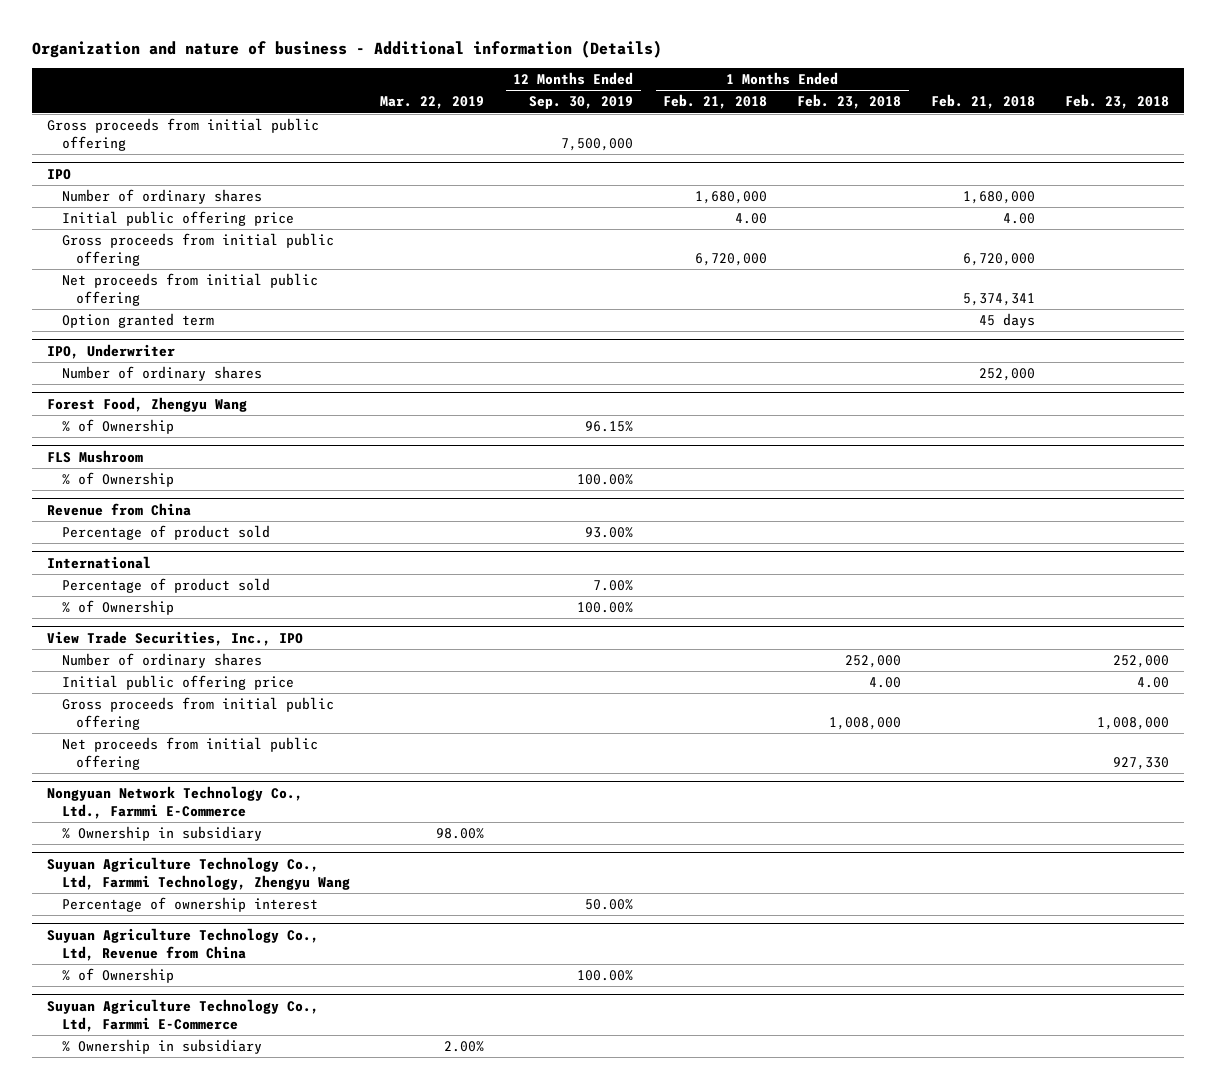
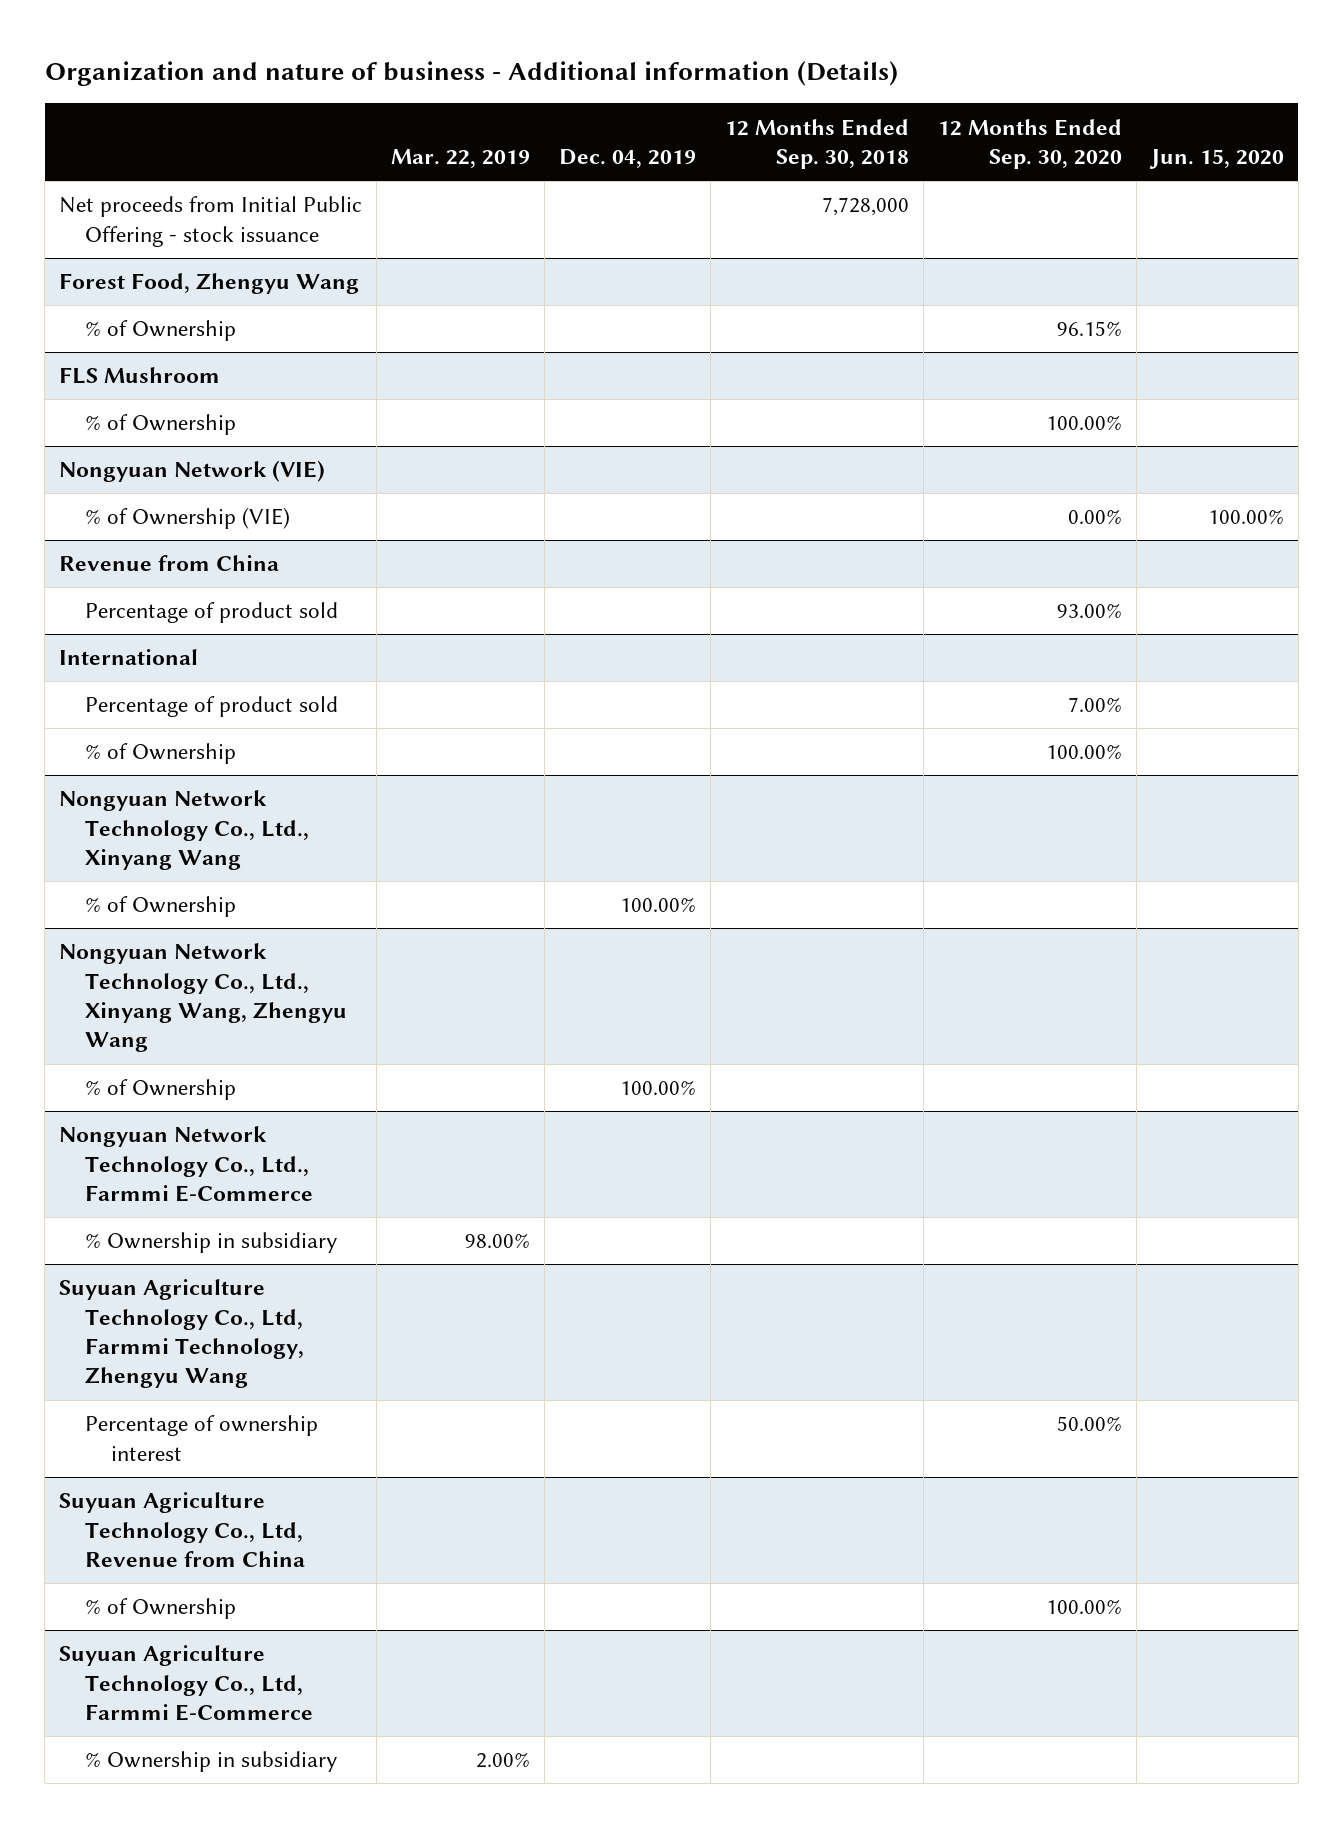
- | Mar. 22, 2019 | 12 Months Ended Sep. 30, 2019 | 1 Months Ended Feb. 21, 2018 | 1 Months Ended Feb. 23, 2018 | Feb. 21, 2018 | Feb. 23, 2018
+ | Mar. 22, 2019 | Dec. 04, 2019 | 12 Months Ended Sep. 30, 2018 | 12 Months Ended Sep. 30, 2020 | Jun. 15, 2020
- Gross proceeds from initial public offering | | 7,500,000 | | | |
- IPO
- Number of ordinary shares | | | 1,680,000 | | 1,680,000 |
- Initial public offering price | | | 4.00 | | 4.00 |
- Gross proceeds from initial public offering | | | 6,720,000 | | 6,720,000 |
- Net proceeds from initial public offering | | | | | 5,374,341 |
- Option granted term | | | | | 45 days |
- IPO, Underwriter
- Number of ordinary shares | | | | | 252,000 |
+ Net proceeds from Initial Public Offering - stock issuance | | | 7,728,000 | |
+ Nongyuan Network (VIE)
+ % of Ownership (VIE) | | | | 0.00% | 100.00%
- View Trade Securities, Inc., IPO
- Number of ordinary shares | | | | 252,000 | | 252,000
- Initial public offering price | | | | 4.00 | | 4.00
- Gross proceeds from initial public offering | | | | 1,008,000 | | 1,008,000
- Net proceeds from initial public offering | | | | | | 927,330
+ Nongyuan Network Technology Co., Ltd., Xinyang Wang
+ % of Ownership | | 100.00% | | |
+ Nongyuan Network Technology Co., Ltd., Xinyang Wang, Zhengyu Wang
+ % of Ownership | | 100.00% | | |

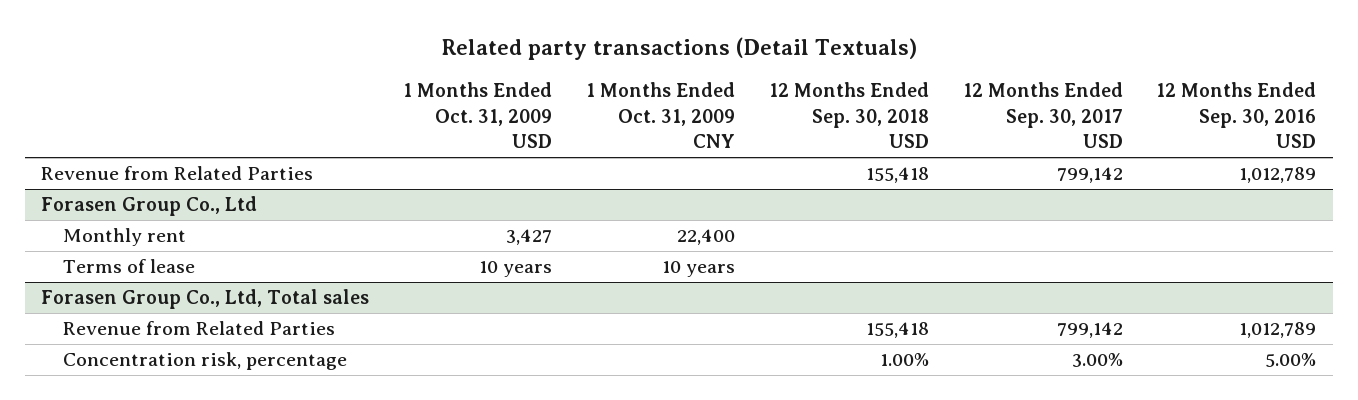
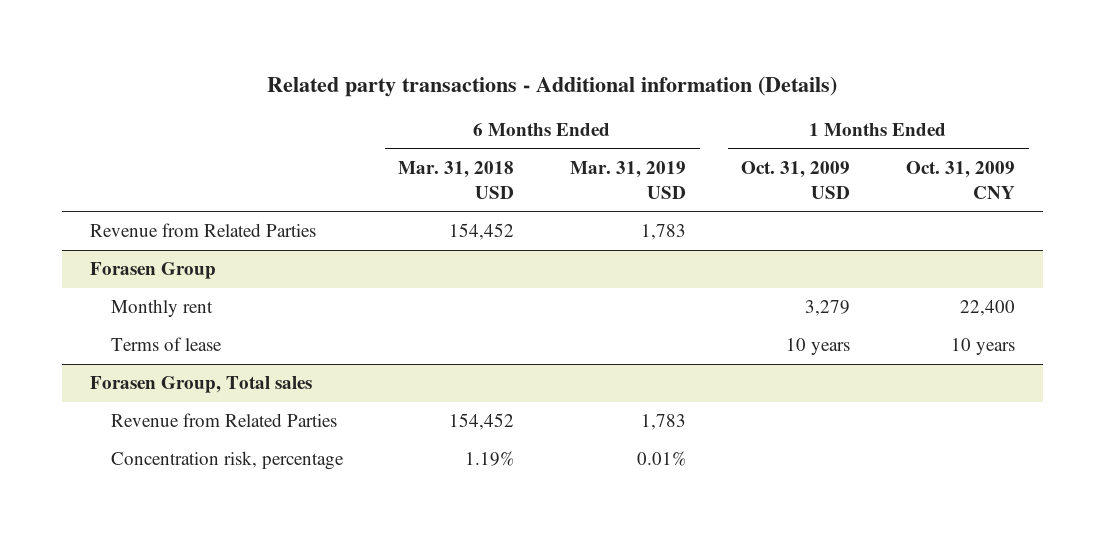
- Related party transactions (Detail Textuals)
+ Related party transactions - Additional information (Details)
- | 1 Months Ended Oct. 31, 2009 USD | 1 Months Ended Oct. 31, 2009 CNY | 12 Months Ended Sep. 30, 2018 USD | 12 Months Ended Sep. 30, 2017 USD | 12 Months Ended Sep. 30, 2016 USD
+ | 6 Months Ended Mar. 31, 2018 USD | 6 Months Ended Mar. 31, 2019 USD | 1 Months Ended Oct. 31, 2009 USD | 1 Months Ended Oct. 31, 2009 CNY
- Forasen Group Co., Ltd
- Monthly rent | 3,427 | 22,400 | | |
+ Forasen Group
+ Monthly rent | | | 3,279 | 22,400
- Forasen Group Co., Ltd, Total sales
+ Forasen Group, Total sales

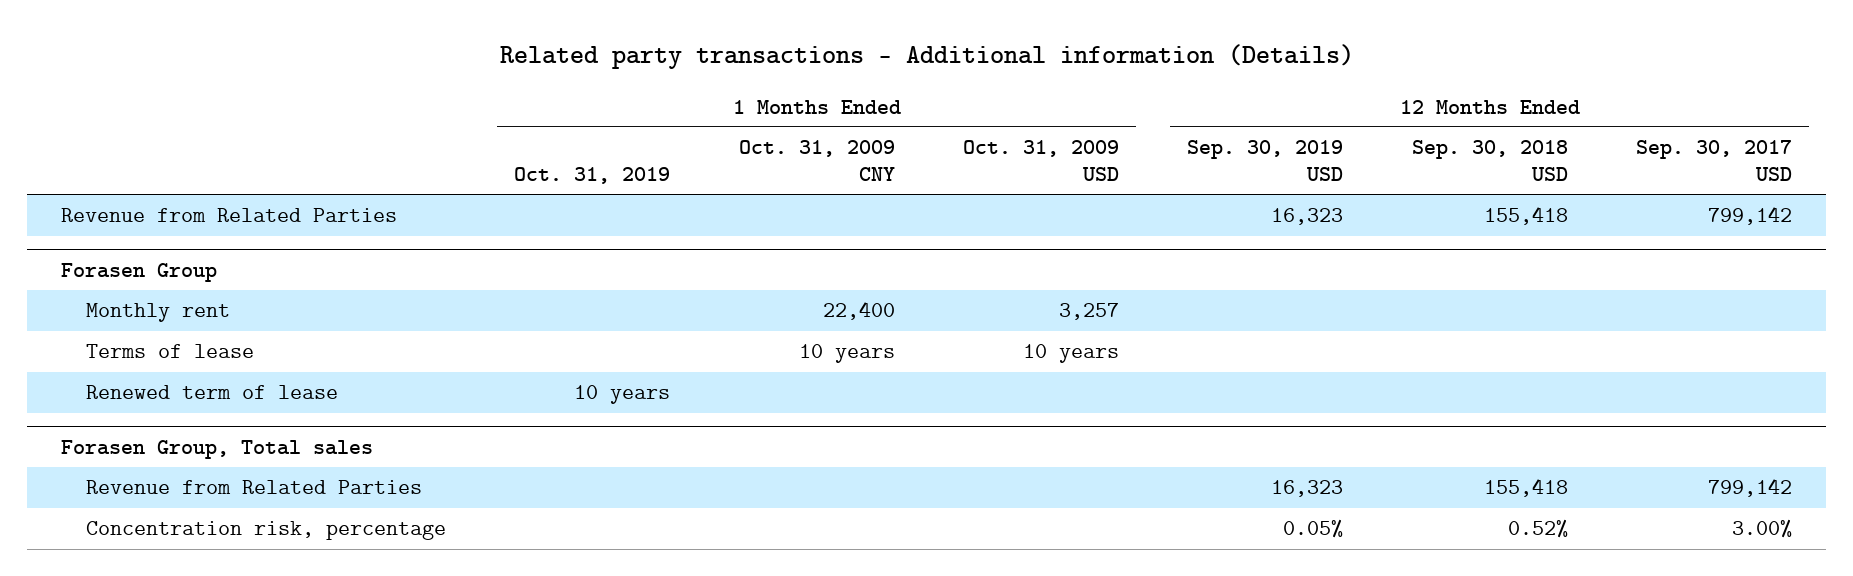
- | 6 Months Ended Mar. 31, 2018 USD | 6 Months Ended Mar. 31, 2019 USD | 1 Months Ended Oct. 31, 2009 USD | 1 Months Ended Oct. 31, 2009 CNY
+ | 1 Months Ended Oct. 31, 2019 | 1 Months Ended Oct. 31, 2009 CNY | 1 Months Ended Oct. 31, 2009 USD | 12 Months Ended Sep. 30, 2019 USD | 12 Months Ended Sep. 30, 2018 USD | 12 Months Ended Sep. 30, 2017 USD
@ Forasen Group
- Monthly rent | | | 3,279 | 22,400
+ Monthly rent | | 22,400 | 3,257 | | |
+ Renewed term of lease | 10 years | | | | |

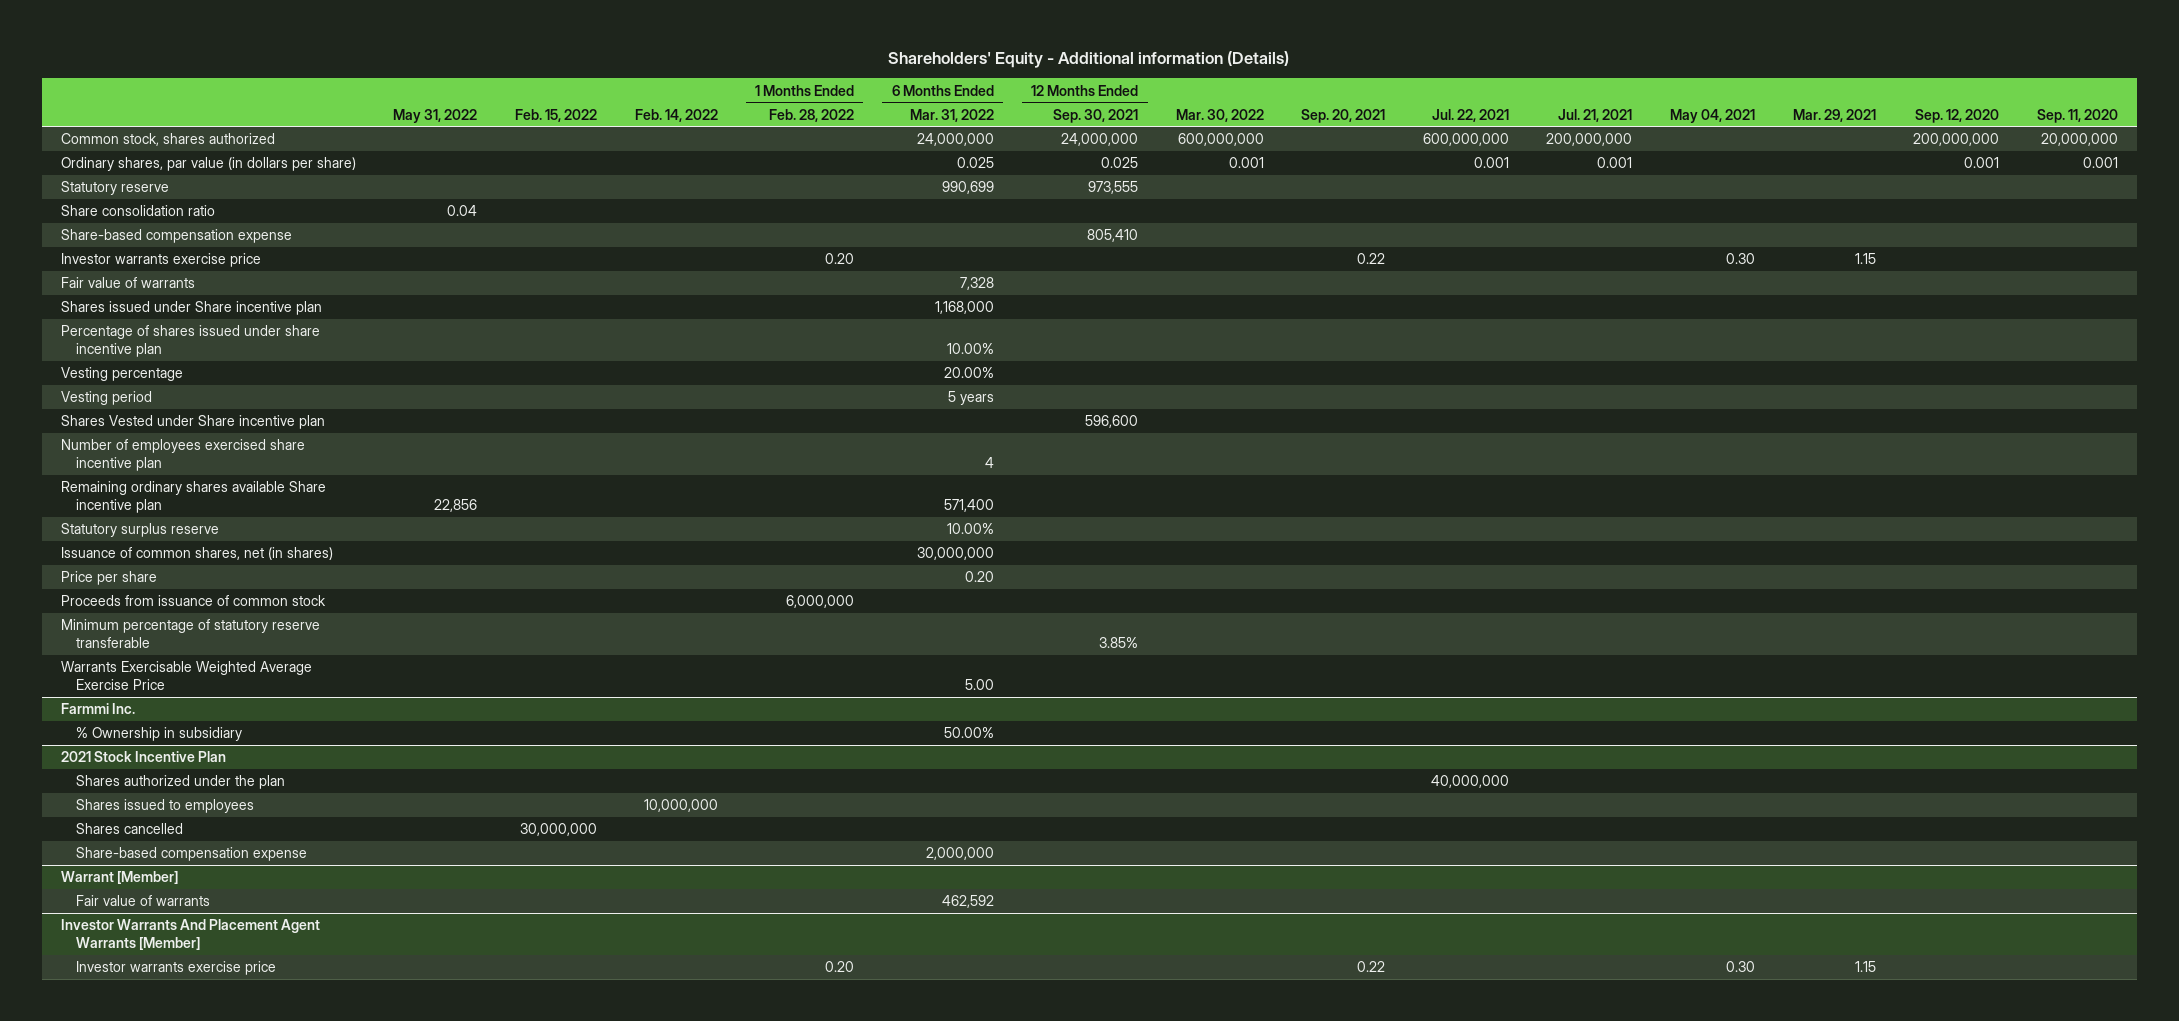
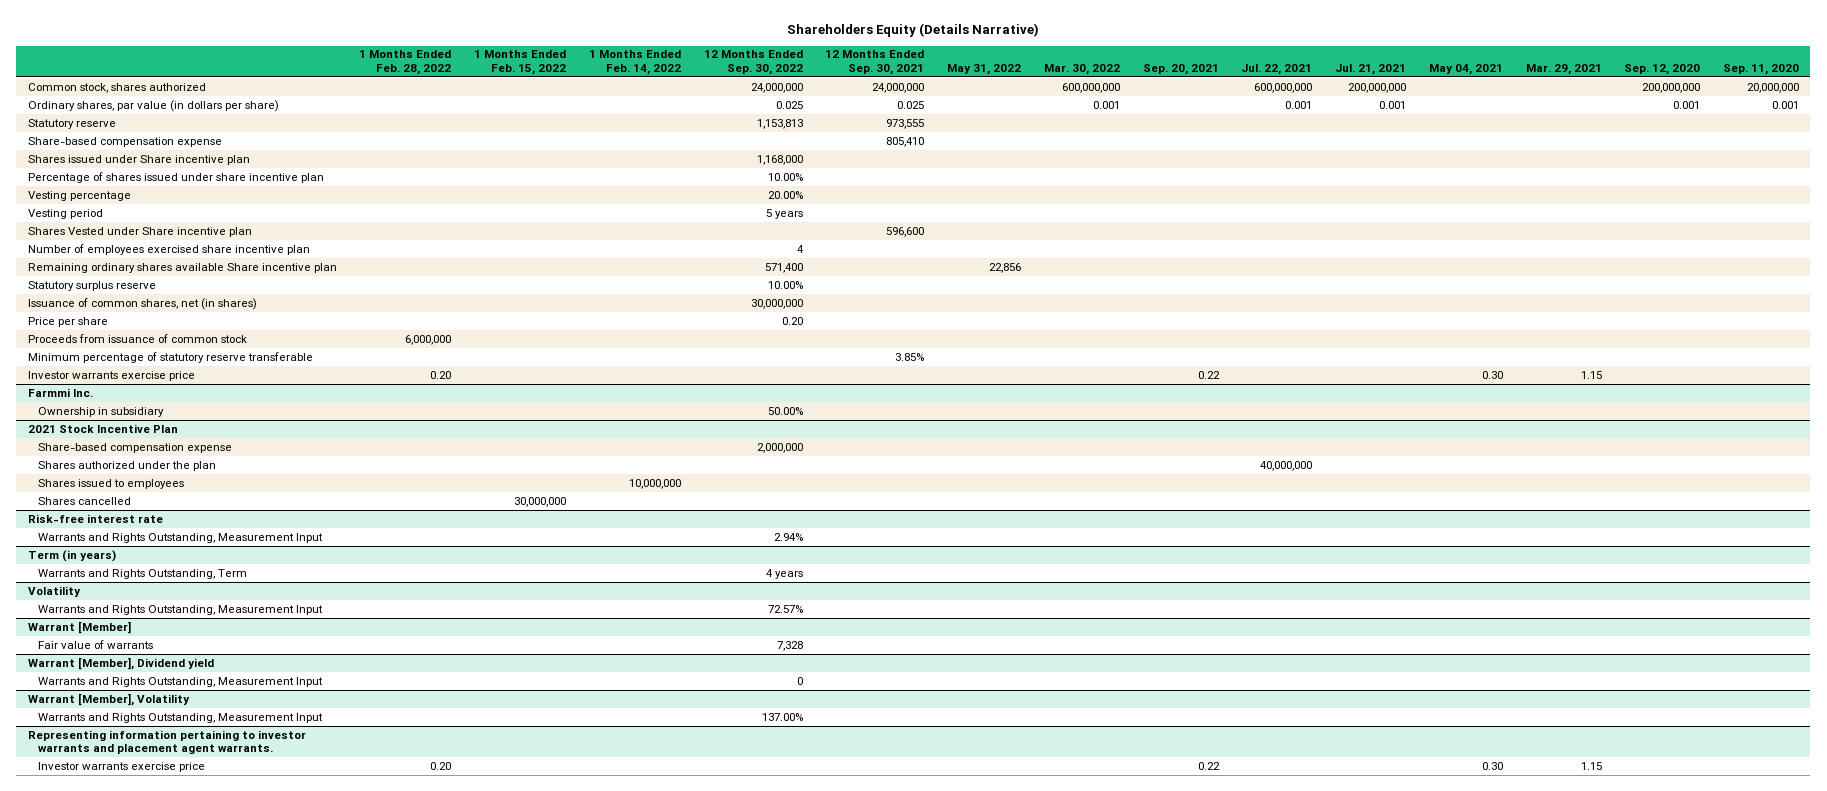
- Shareholders' Equity - Additional information (Details)
+ Shareholders Equity (Details Narrative)
- | May 31, 2022 | Feb. 15, 2022 | Feb. 14, 2022 | 1 Months Ended Feb. 28, 2022 | 6 Months Ended Mar. 31, 2022 | 12 Months Ended Sep. 30, 2021 | Mar. 30, 2022 | Sep. 20, 2021 | Jul. 22, 2021 | Jul. 21, 2021 | May 04, 2021 | Mar. 29, 2021 | Sep. 12, 2020 | Sep. 11, 2020
+ | 1 Months Ended Feb. 28, 2022 | 1 Months Ended Feb. 15, 2022 | 1 Months Ended Feb. 14, 2022 | 12 Months Ended Sep. 30, 2022 | 12 Months Ended Sep. 30, 2021 | May 31, 2022 | Mar. 30, 2022 | Sep. 20, 2021 | Jul. 22, 2021 | Jul. 21, 2021 | May 04, 2021 | Mar. 29, 2021 | Sep. 12, 2020 | Sep. 11, 2020
- Share consolidation ratio | 0.04 | | | | | | | | | | | | |
- Fair value of warrants | | | | | 7,328 | | | | | | | | |
- Warrants Exercisable Weighted Average Exercise Price | | | | | 5.00 | | | | | | | | |
moved down: Investor warrants exercise price | 0.20 | | | | | | | 0.22 | | | 0.30 | 1.15 | |
@ Farmmi Inc.
- % Ownership in subsidiary | | | | | 50.00% | | | | | | | | |
+ Ownership in subsidiary | | | | 50.00% | | | | | | | | | |
@ 2021 Stock Incentive Plan
moved up: Share-based compensation expense | | | | 2,000,000 | | | | | | | | | |
+ Risk-free interest rate
+ Warrants and Rights Outstanding, Measurement Input | | | | 2.94% | | | | | | | | | |
+ Term (in years)
+ Warrants and Rights Outstanding, Term | | | | 4 years | | | | | | | | | |
+ Volatility
+ Warrants and Rights Outstanding, Measurement Input | | | | 72.57% | | | | | | | | | |
- Investor Warrants And Placement Agent Warrants [Member]
+ Warrant [Member], Dividend yield
+ Warrants and Rights Outstanding, Measurement Input | | | | 0 | | | | | | | | | |
+ Warrant [Member], Volatility
+ Warrants and Rights Outstanding, Measurement Input | | | | 137.00% | | | | | | | | | |
+ Representing information pertaining to investor warrants and placement agent warrants.

